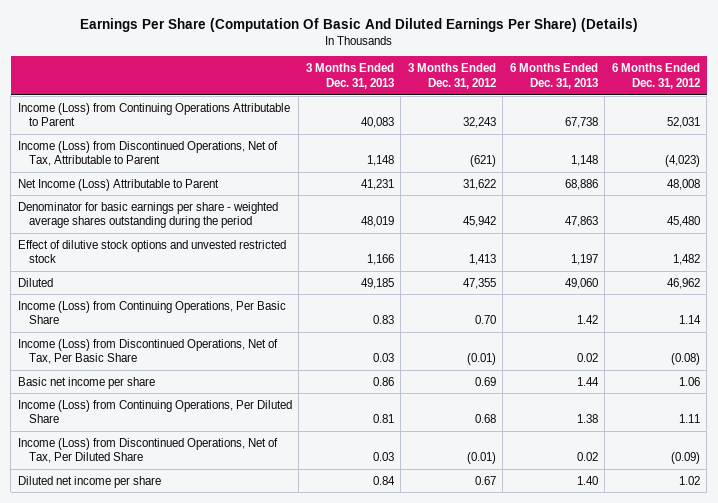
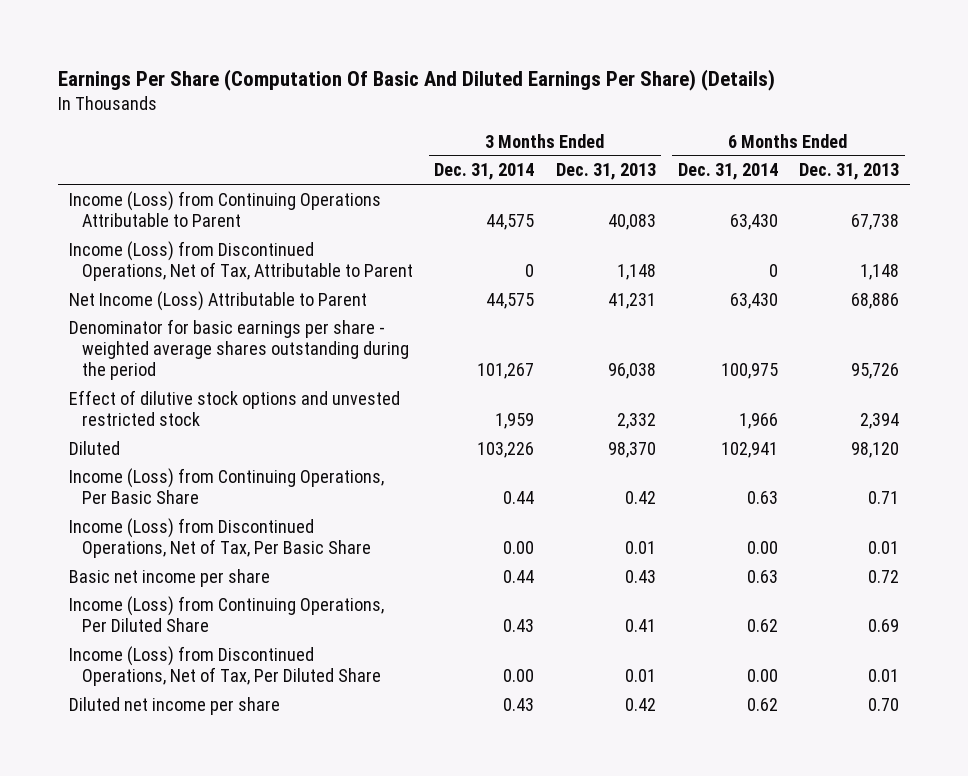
- | 3 Months Ended Dec. 31, 2013 | 3 Months Ended Dec. 31, 2012 | 6 Months Ended Dec. 31, 2013 | 6 Months Ended Dec. 31, 2012
+ | 3 Months Ended Dec. 31, 2014 | 3 Months Ended Dec. 31, 2013 | 6 Months Ended Dec. 31, 2014 | 6 Months Ended Dec. 31, 2013
- Denominator for basic earnings per share - weighted average shares outstanding during the period | 48,019 | 45,942 | 47,863 | 45,480
- Effect of dilutive stock options and unvested restricted stock | 1,166 | 1,413 | 1,197 | 1,482
- Diluted | 49,185 | 47,355 | 49,060 | 46,962
- Income (Loss) from Continuing Operations, Per Basic Share | 0.83 | 0.70 | 1.42 | 1.14
- Income (Loss) from Discontinued Operations, Net of Tax, Per Basic Share | 0.03 | (0.01) | 0.02 | (0.08)
- Basic net income per share | 0.86 | 0.69 | 1.44 | 1.06
- Income (Loss) from Continuing Operations, Per Diluted Share | 0.81 | 0.68 | 1.38 | 1.11
- Income (Loss) from Discontinued Operations, Net of Tax, Per Diluted Share | 0.03 | (0.01) | 0.02 | (0.09)
- Diluted net income per share | 0.84 | 0.67 | 1.40 | 1.02
+ Denominator for basic earnings per share - weighted average shares outstanding during the period | 101,267 | 96,038 | 100,975 | 95,726
+ Effect of dilutive stock options and unvested restricted stock | 1,959 | 2,332 | 1,966 | 2,394
+ Diluted | 103,226 | 98,370 | 102,941 | 98,120
+ Income (Loss) from Continuing Operations, Per Basic Share | 0.44 | 0.42 | 0.63 | 0.71
+ Income (Loss) from Discontinued Operations, Net of Tax, Per Basic Share | 0.00 | 0.01 | 0.00 | 0.01
+ Basic net income per share | 0.44 | 0.43 | 0.63 | 0.72
+ Income (Loss) from Continuing Operations, Per Diluted Share | 0.43 | 0.41 | 0.62 | 0.69
+ Income (Loss) from Discontinued Operations, Net of Tax, Per Diluted Share | 0.00 | 0.01 | 0.00 | 0.01
+ Diluted net income per share | 0.43 | 0.42 | 0.62 | 0.70

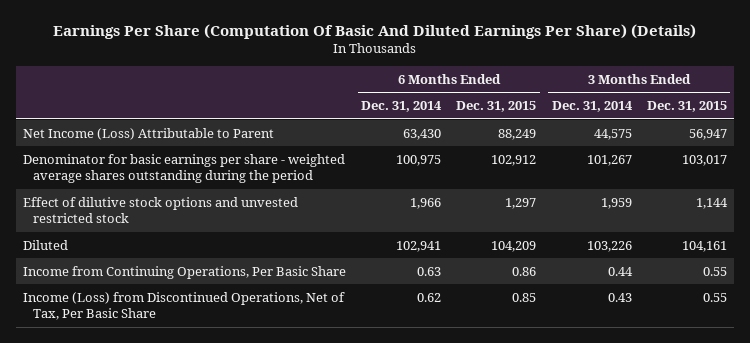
- | 3 Months Ended Dec. 31, 2014 | 3 Months Ended Dec. 31, 2013 | 6 Months Ended Dec. 31, 2014 | 6 Months Ended Dec. 31, 2013
+ | 6 Months Ended Dec. 31, 2014 | 6 Months Ended Dec. 31, 2015 | 3 Months Ended Dec. 31, 2014 | 3 Months Ended Dec. 31, 2015
- Income (Loss) from Continuing Operations Attributable to Parent | 44,575 | 40,083 | 63,430 | 67,738
- Income (Loss) from Discontinued Operations, Net of Tax, Attributable to Parent | 0 | 1,148 | 0 | 1,148
- Income (Loss) from Continuing Operations, Per Basic Share | 0.44 | 0.42 | 0.63 | 0.71
- Income (Loss) from Discontinued Operations, Net of Tax, Per Basic Share | 0.00 | 0.01 | 0.00 | 0.01
- Basic net income per share | 0.44 | 0.43 | 0.63 | 0.72
- Income (Loss) from Continuing Operations, Per Diluted Share | 0.43 | 0.41 | 0.62 | 0.69
- Income (Loss) from Discontinued Operations, Net of Tax, Per Diluted Share | 0.00 | 0.01 | 0.00 | 0.01
- Diluted net income per share | 0.43 | 0.42 | 0.62 | 0.70
+ Income from Continuing Operations, Per Basic Share | 0.63 | 0.86 | 0.44 | 0.55
+ Income (Loss) from Discontinued Operations, Net of Tax, Per Basic Share | 0.62 | 0.85 | 0.43 | 0.55

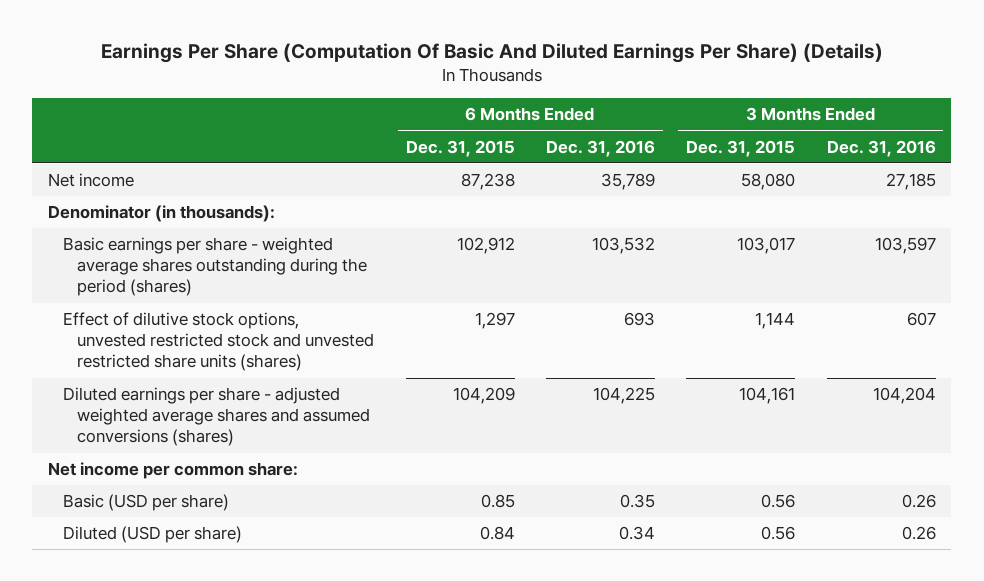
- | 6 Months Ended Dec. 31, 2014 | 6 Months Ended Dec. 31, 2015 | 3 Months Ended Dec. 31, 2014 | 3 Months Ended Dec. 31, 2015
+ | 6 Months Ended Dec. 31, 2015 | 6 Months Ended Dec. 31, 2016 | 3 Months Ended Dec. 31, 2015 | 3 Months Ended Dec. 31, 2016
- Net Income (Loss) Attributable to Parent | 63,430 | 88,249 | 44,575 | 56,947
- Denominator for basic earnings per share - weighted average shares outstanding during the period | 100,975 | 102,912 | 101,267 | 103,017
- Effect of dilutive stock options and unvested restricted stock | 1,966 | 1,297 | 1,959 | 1,144
- Diluted | 102,941 | 104,209 | 103,226 | 104,161
- Income from Continuing Operations, Per Basic Share | 0.63 | 0.86 | 0.44 | 0.55
- Income (Loss) from Discontinued Operations, Net of Tax, Per Basic Share | 0.62 | 0.85 | 0.43 | 0.55
+ Net income | 87,238 | 35,789 | 58,080 | 27,185
+ Denominator (in thousands):
+ Basic earnings per share - weighted average shares outstanding during the period (shares) | 102,912 | 103,532 | 103,017 | 103,597
+ Effect of dilutive stock options, unvested restricted stock and unvested restricted share units (shares) | 1,297 | 693 | 1,144 | 607
+ Diluted earnings per share - adjusted weighted average shares and assumed conversions (shares) | 104,209 | 104,225 | 104,161 | 104,204
+ Net income per common share:
+ Basic (USD per share) | 0.85 | 0.35 | 0.56 | 0.26
+ Diluted (USD per share) | 0.84 | 0.34 | 0.56 | 0.26

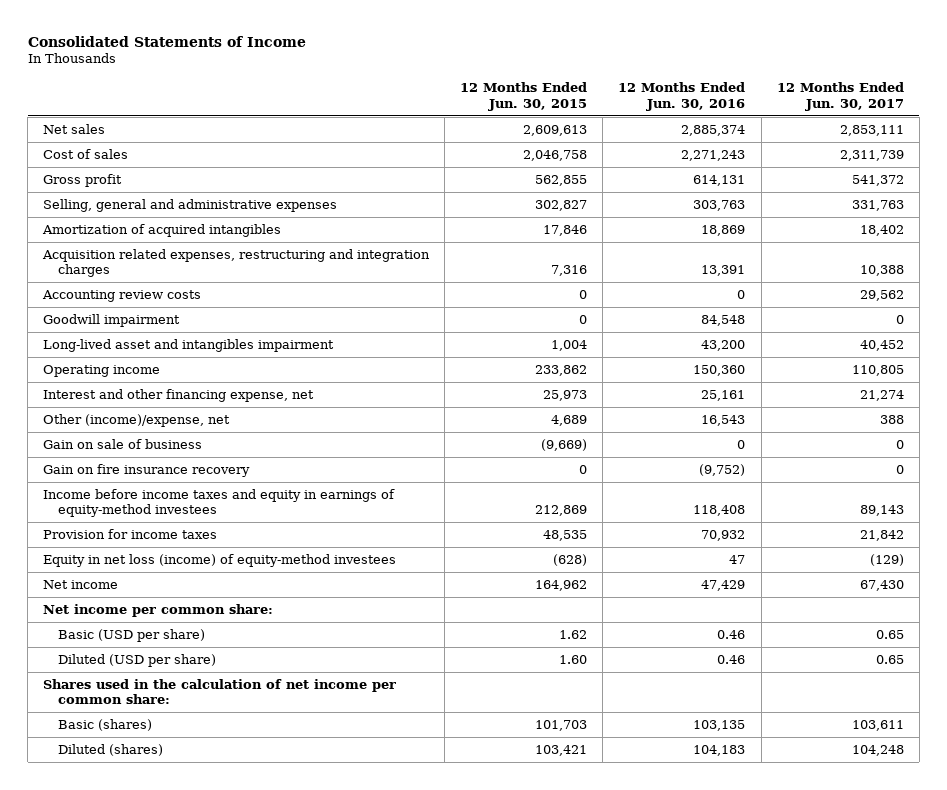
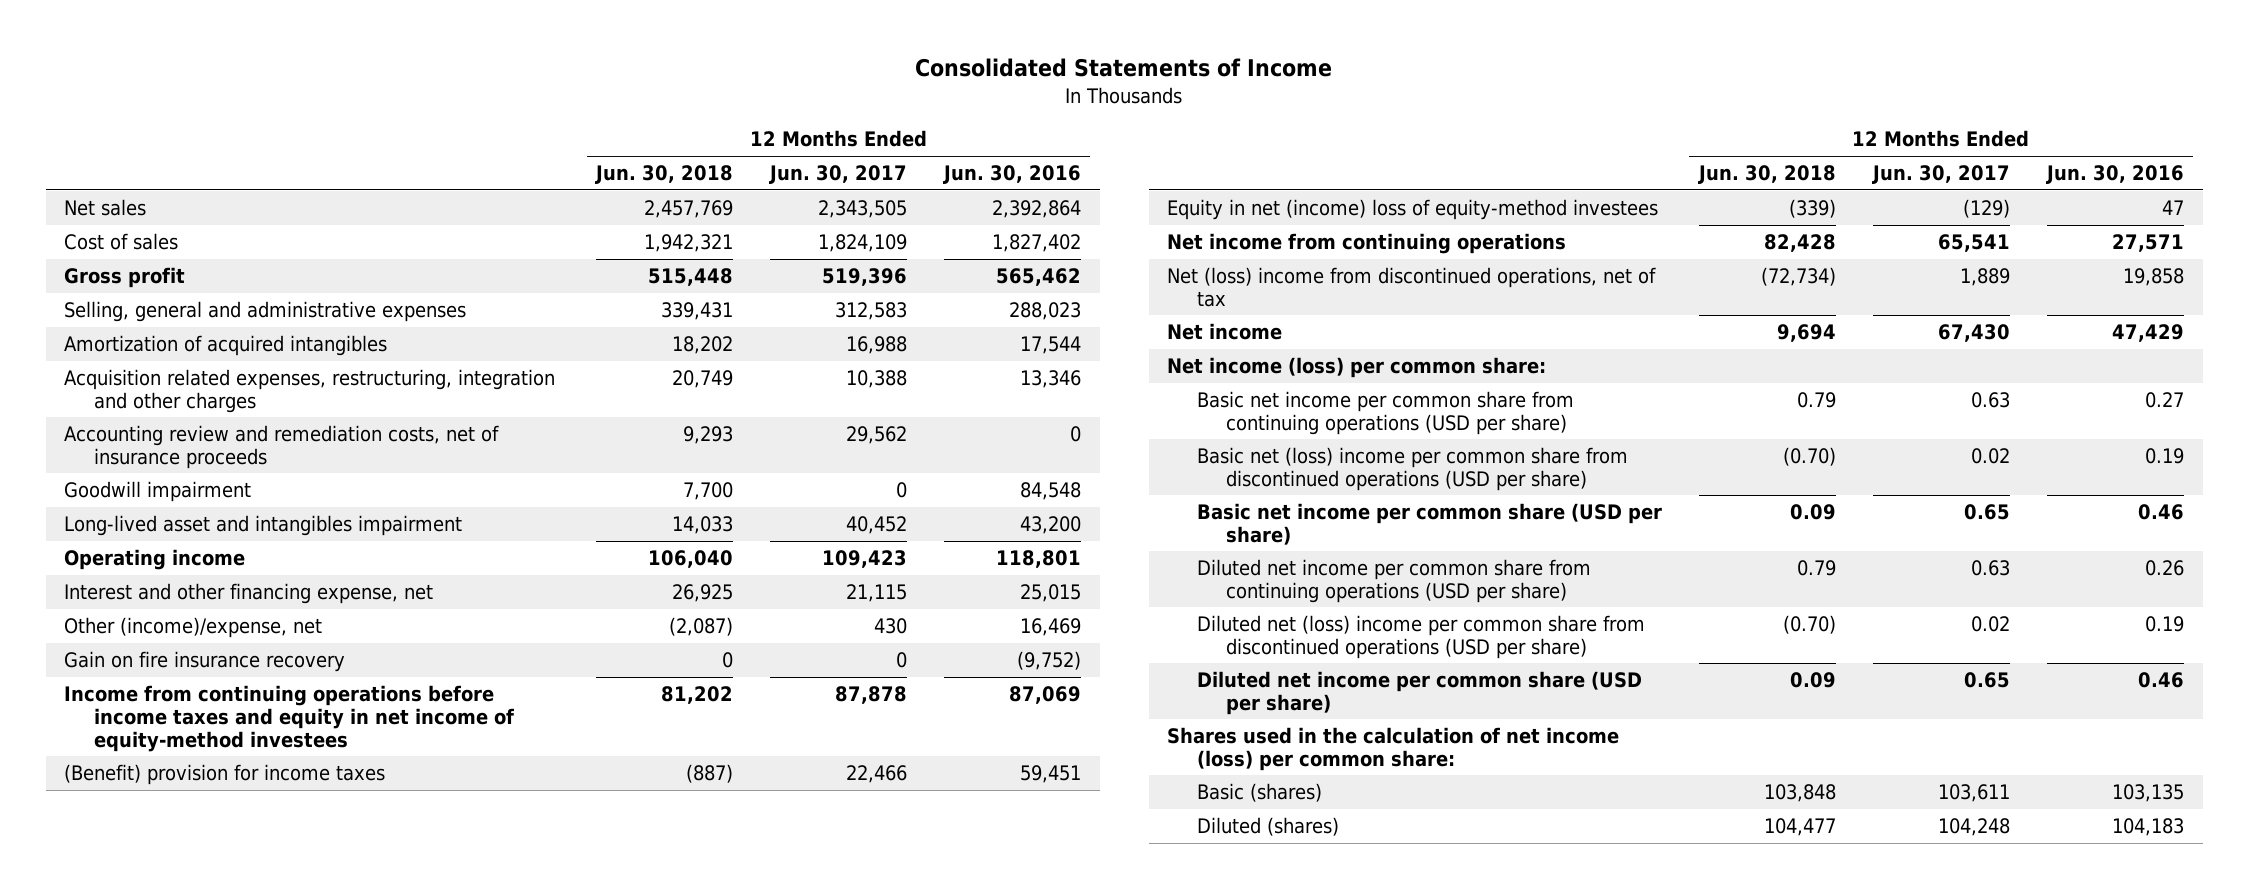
- | 12 Months Ended Jun. 30, 2015 | 12 Months Ended Jun. 30, 2016 | 12 Months Ended Jun. 30, 2017
+ | 12 Months Ended Jun. 30, 2018 | 12 Months Ended Jun. 30, 2017 | 12 Months Ended Jun. 30, 2016
- Net sales | 2,609,613 | 2,885,374 | 2,853,111
- Cost of sales | 2,046,758 | 2,271,243 | 2,311,739
- Gross profit | 562,855 | 614,131 | 541,372
- Selling, general and administrative expenses | 302,827 | 303,763 | 331,763
- Amortization of acquired intangibles | 17,846 | 18,869 | 18,402
- Acquisition related expenses, restructuring and integration charges | 7,316 | 13,391 | 10,388
- Accounting review costs | 0 | 0 | 29,562
+ Net sales | 2,457,769 | 2,343,505 | 2,392,864
+ Cost of sales | 1,942,321 | 1,824,109 | 1,827,402
+ Gross profit | 515,448 | 519,396 | 565,462
+ Selling, general and administrative expenses | 339,431 | 312,583 | 288,023
+ Amortization of acquired intangibles | 18,202 | 16,988 | 17,544
+ Acquisition related expenses, restructuring, integration and other charges | 20,749 | 10,388 | 13,346
+ Accounting review and remediation costs, net of insurance proceeds | 9,293 | 29,562 | 0
- Operating income | 233,862 | 150,360 | 110,805
- Interest and other financing expense, net | 25,973 | 25,161 | 21,274
- Other (income)/expense, net | 4,689 | 16,543 | 388
- Gain on sale of business | (9,669) | 0 | 0
+ Operating income | 106,040 | 109,423 | 118,801
+ Interest and other financing expense, net | 26,925 | 21,115 | 25,015
+ Other (income)/expense, net | (2,087) | 430 | 16,469
- Income before income taxes and equity in earnings of equity-method investees | 212,869 | 118,408 | 89,143
- Provision for income taxes | 48,535 | 70,932 | 21,842
- Equity in net loss (income) of equity-method investees | (628) | 47 | (129)
+ Income from continuing operations before income taxes and equity in net income of equity-method investees | 81,202 | 87,878 | 87,069
+ (Benefit) provision for income taxes | (887) | 22,466 | 59,451
+ Equity in net (income) loss of equity-method investees | (339) | (129) | 47
+ Net income from continuing operations | 82,428 | 65,541 | 27,571
+ Net (loss) income from discontinued operations, net of tax | (72,734) | 1,889 | 19,858
- Net income per common share:
- Basic (USD per share) | 1.62 | 0.46 | 0.65
- Diluted (USD per share) | 1.60 | 0.46 | 0.65
- Shares used in the calculation of net income per common share:
+ Net income (loss) per common share:
+ Basic net income per common share from continuing operations (USD per share) | 0.79 | 0.63 | 0.27
+ Basic net (loss) income per common share from discontinued operations (USD per share) | (0.70) | 0.02 | 0.19
+ Basic net income per common share (USD per share) | 0.09 | 0.65 | 0.46
+ Diluted net income per common share from continuing operations (USD per share) | 0.79 | 0.63 | 0.26
+ Diluted net (loss) income per common share from discontinued operations (USD per share) | (0.70) | 0.02 | 0.19
+ Diluted net income per common share (USD per share) | 0.09 | 0.65 | 0.46
+ Shares used in the calculation of net income (loss) per common share:

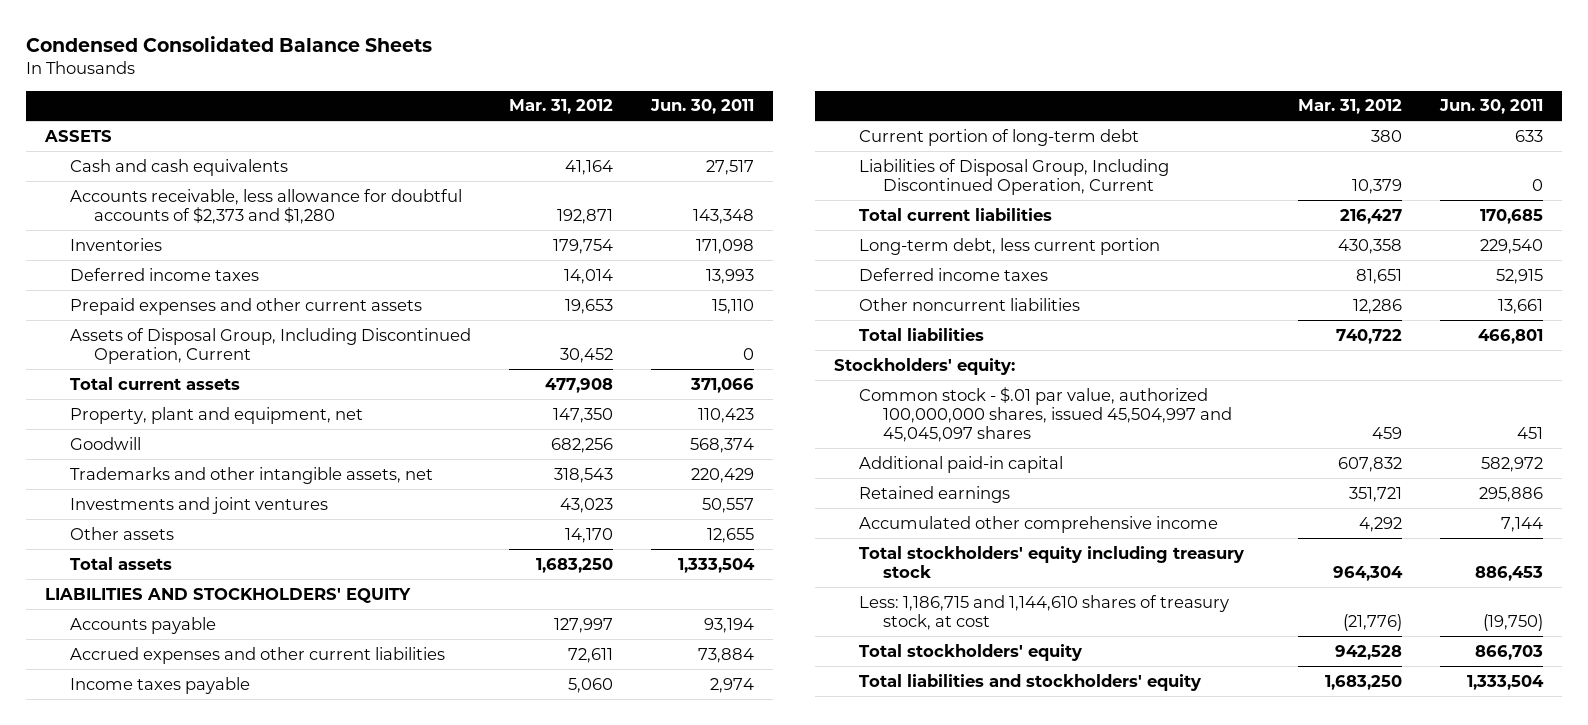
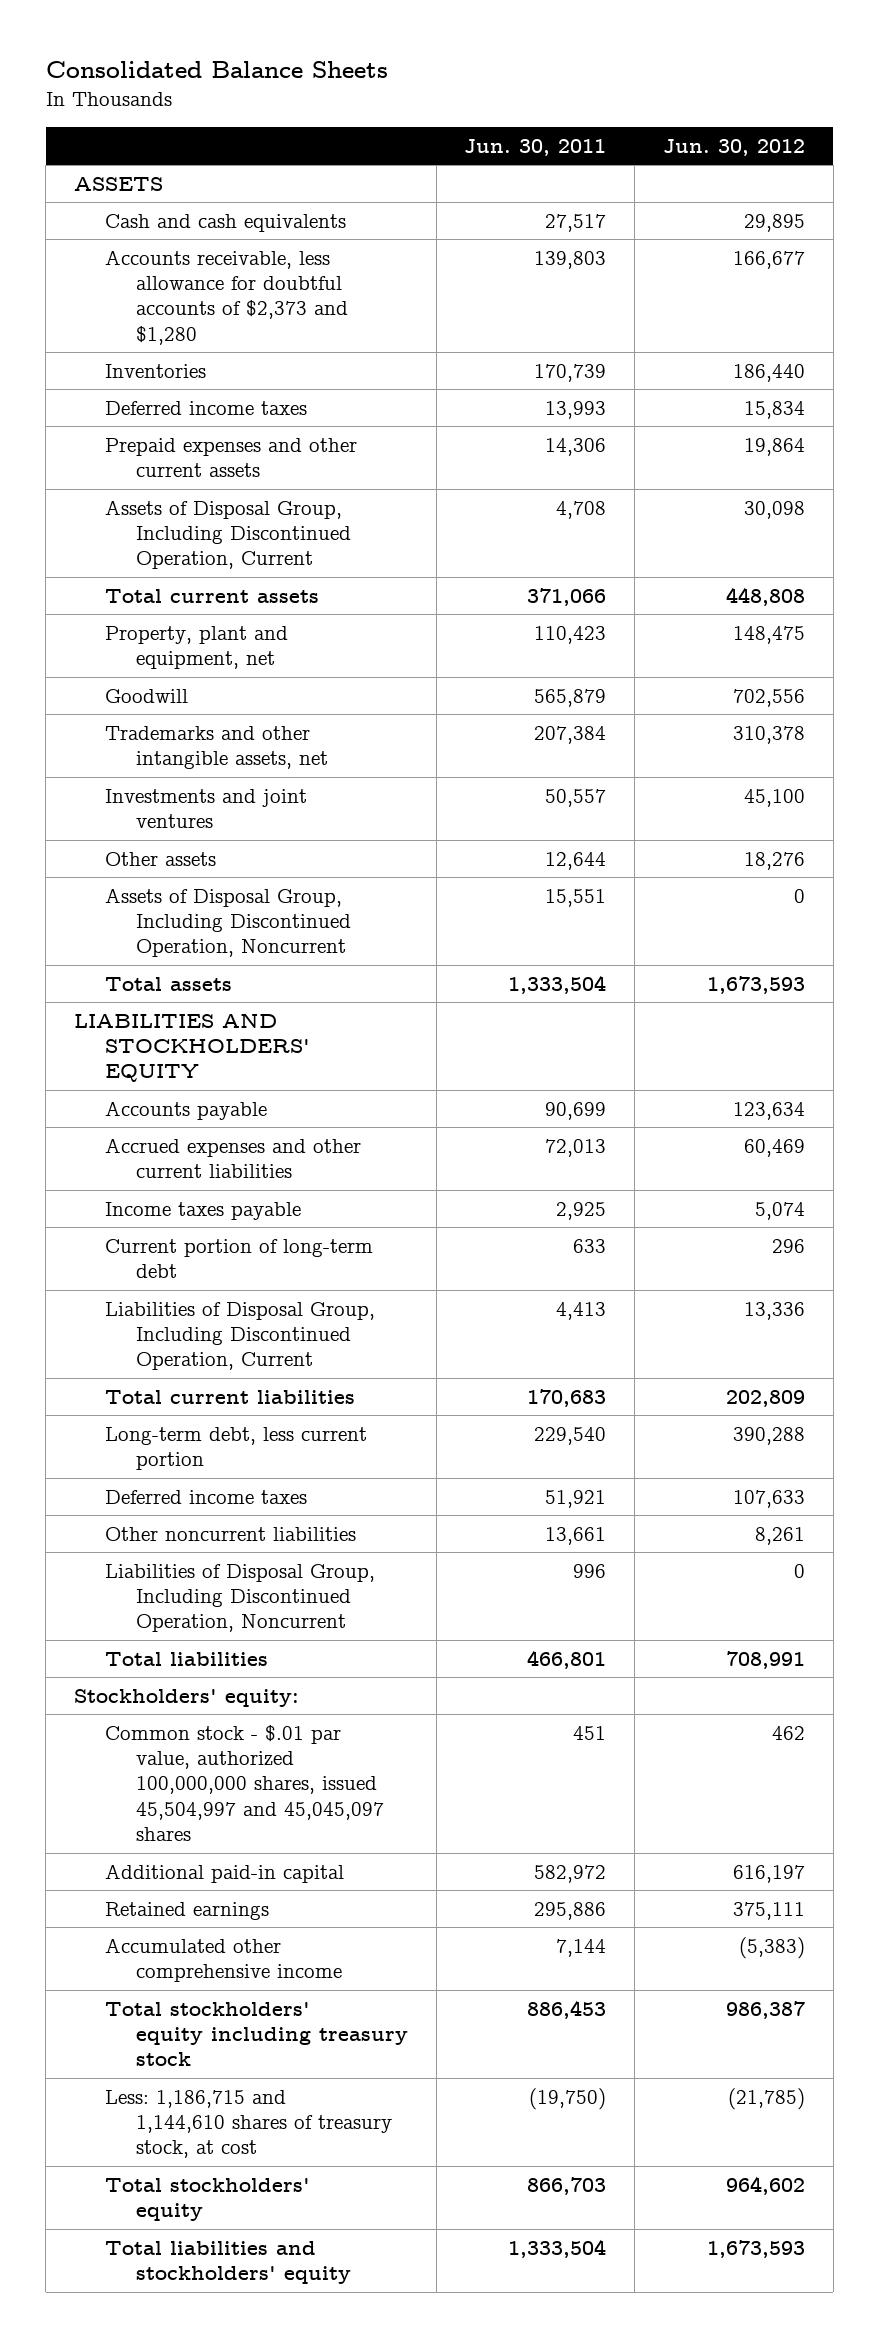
- Condensed Consolidated Balance Sheets
+ Consolidated Balance Sheets
- | Mar. 31, 2012 | Jun. 30, 2011
+ | Jun. 30, 2011 | Jun. 30, 2012
- Accounts receivable, less allowance for doubtful accounts of $2,373 and $1,280 | 192,871 | 143,348
- Inventories | 179,754 | 171,098
+ Accounts receivable, less allowance for doubtful accounts of $2,373 and $1,280 | 139,803 | 166,677
+ Inventories | 170,739 | 186,440
- Prepaid expenses and other current assets | 19,653 | 15,110
- Assets of Disposal Group, Including Discontinued Operation, Current | 30,452 | 0
+ Prepaid expenses and other current assets | 14,306 | 19,864
+ Assets of Disposal Group, Including Discontinued Operation, Current | 4,708 | 30,098
- Goodwill | 682,256 | 568,374
- Trademarks and other intangible assets, net | 318,543 | 220,429
+ Goodwill | 565,879 | 702,556
+ Trademarks and other intangible assets, net | 207,384 | 310,378
- Other assets | 14,170 | 12,655
+ Other assets | 12,644 | 18,276
+ Assets of Disposal Group, Including Discontinued Operation, Noncurrent | 15,551 | 0
- Accounts payable | 127,997 | 93,194
- Accrued expenses and other current liabilities | 72,611 | 73,884
- Income taxes payable | 5,060 | 2,974
+ Accounts payable | 90,699 | 123,634
+ Accrued expenses and other current liabilities | 72,013 | 60,469
+ Income taxes payable | 2,925 | 5,074
- Liabilities of Disposal Group, Including Discontinued Operation, Current | 10,379 | 0
- Total current liabilities | 216,427 | 170,685
+ Liabilities of Disposal Group, Including Discontinued Operation, Current | 4,413 | 13,336
+ Total current liabilities | 170,683 | 202,809
- Deferred income taxes | 81,651 | 52,915
+ Deferred income taxes | 51,921 | 107,633
+ Liabilities of Disposal Group, Including Discontinued Operation, Noncurrent | 996 | 0

